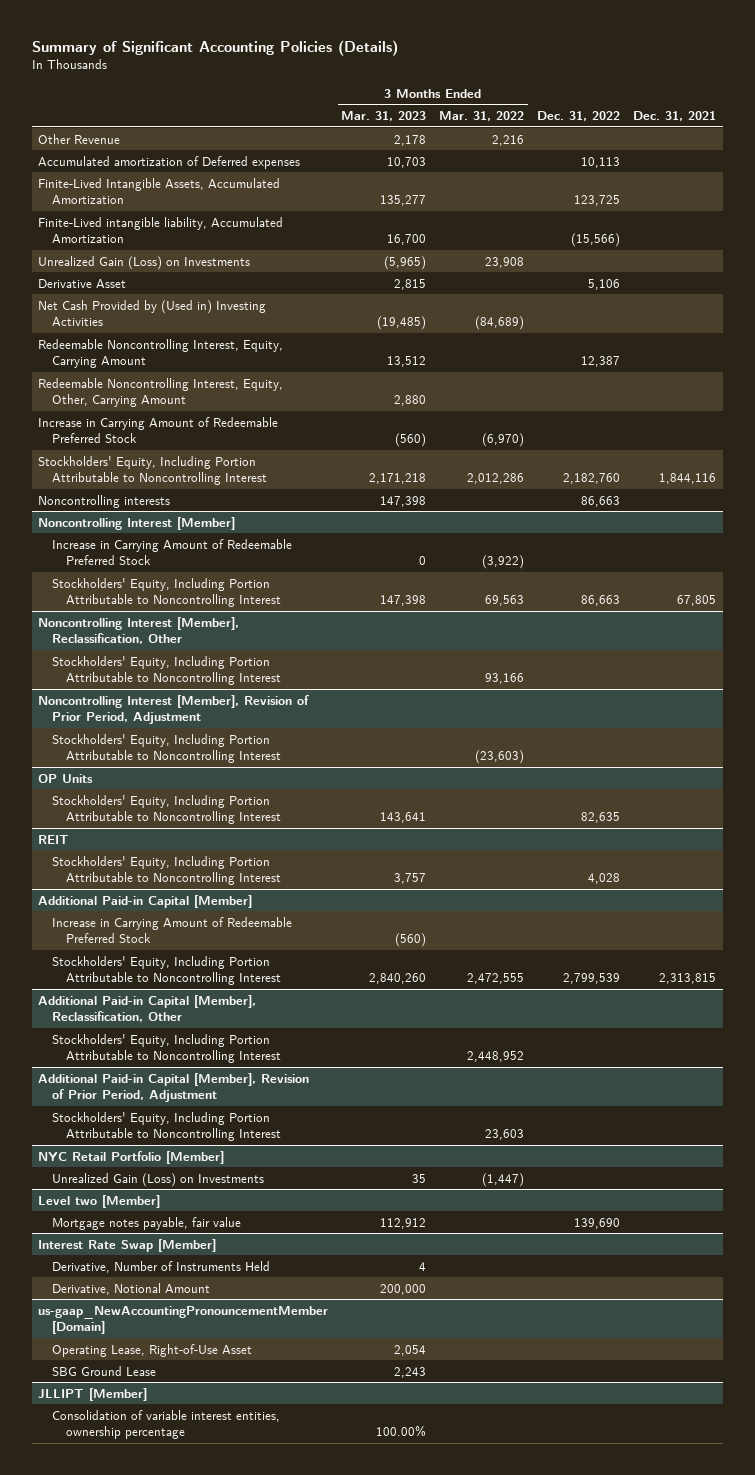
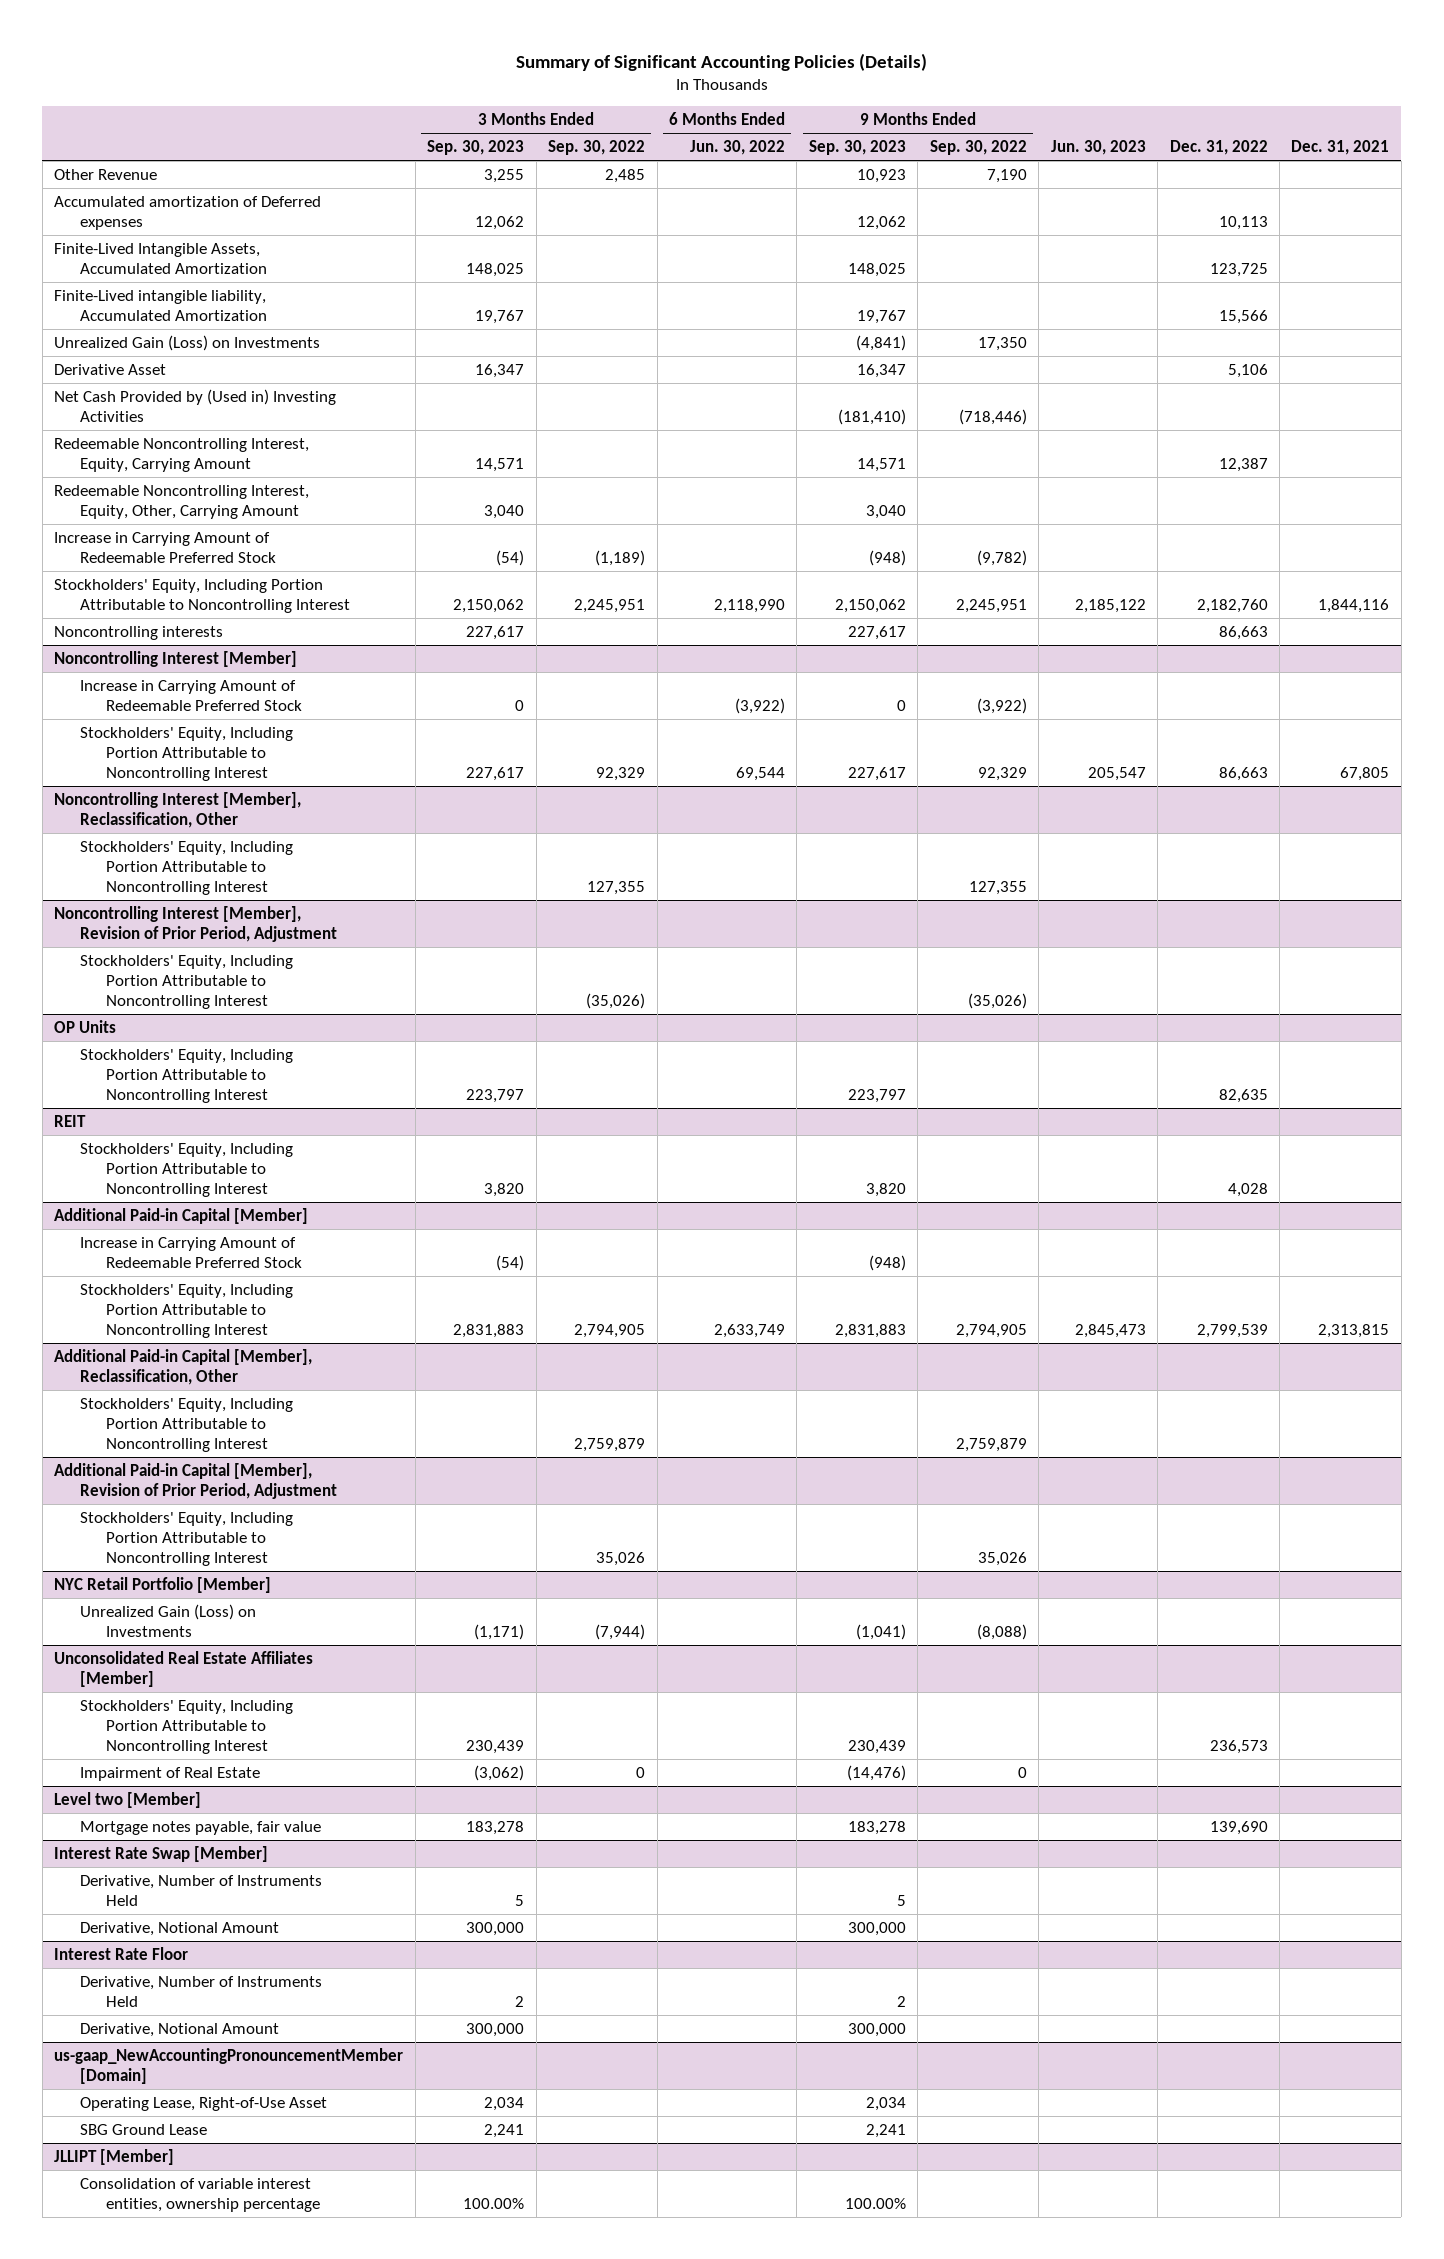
- | 3 Months Ended Mar. 31, 2023 | 3 Months Ended Mar. 31, 2022 | Dec. 31, 2022 | Dec. 31, 2021
+ | 3 Months Ended Sep. 30, 2023 | 3 Months Ended Sep. 30, 2022 | 6 Months Ended Jun. 30, 2022 | 9 Months Ended Sep. 30, 2023 | 9 Months Ended Sep. 30, 2022 | Jun. 30, 2023 | Dec. 31, 2022 | Dec. 31, 2021
- Finite-Lived intangible liability, Accumulated Amortization | 16,700 | | (15,566) |
+ Finite-Lived intangible liability, Accumulated Amortization | 19,767 | | | 19,767 | | | 15,566 |
+ Unconsolidated Real Estate Affiliates [Member]
+ Stockholders' Equity, Including Portion Attributable to Noncontrolling Interest | 230,439 | | | 230,439 | | | 236,573 |
+ Impairment of Real Estate | (3,062) | 0 | | (14,476) | 0 | | |
+ Interest Rate Floor
+ Derivative, Number of Instruments Held | 2 | | | 2 | | | |
+ Derivative, Notional Amount | 300,000 | | | 300,000 | | | |

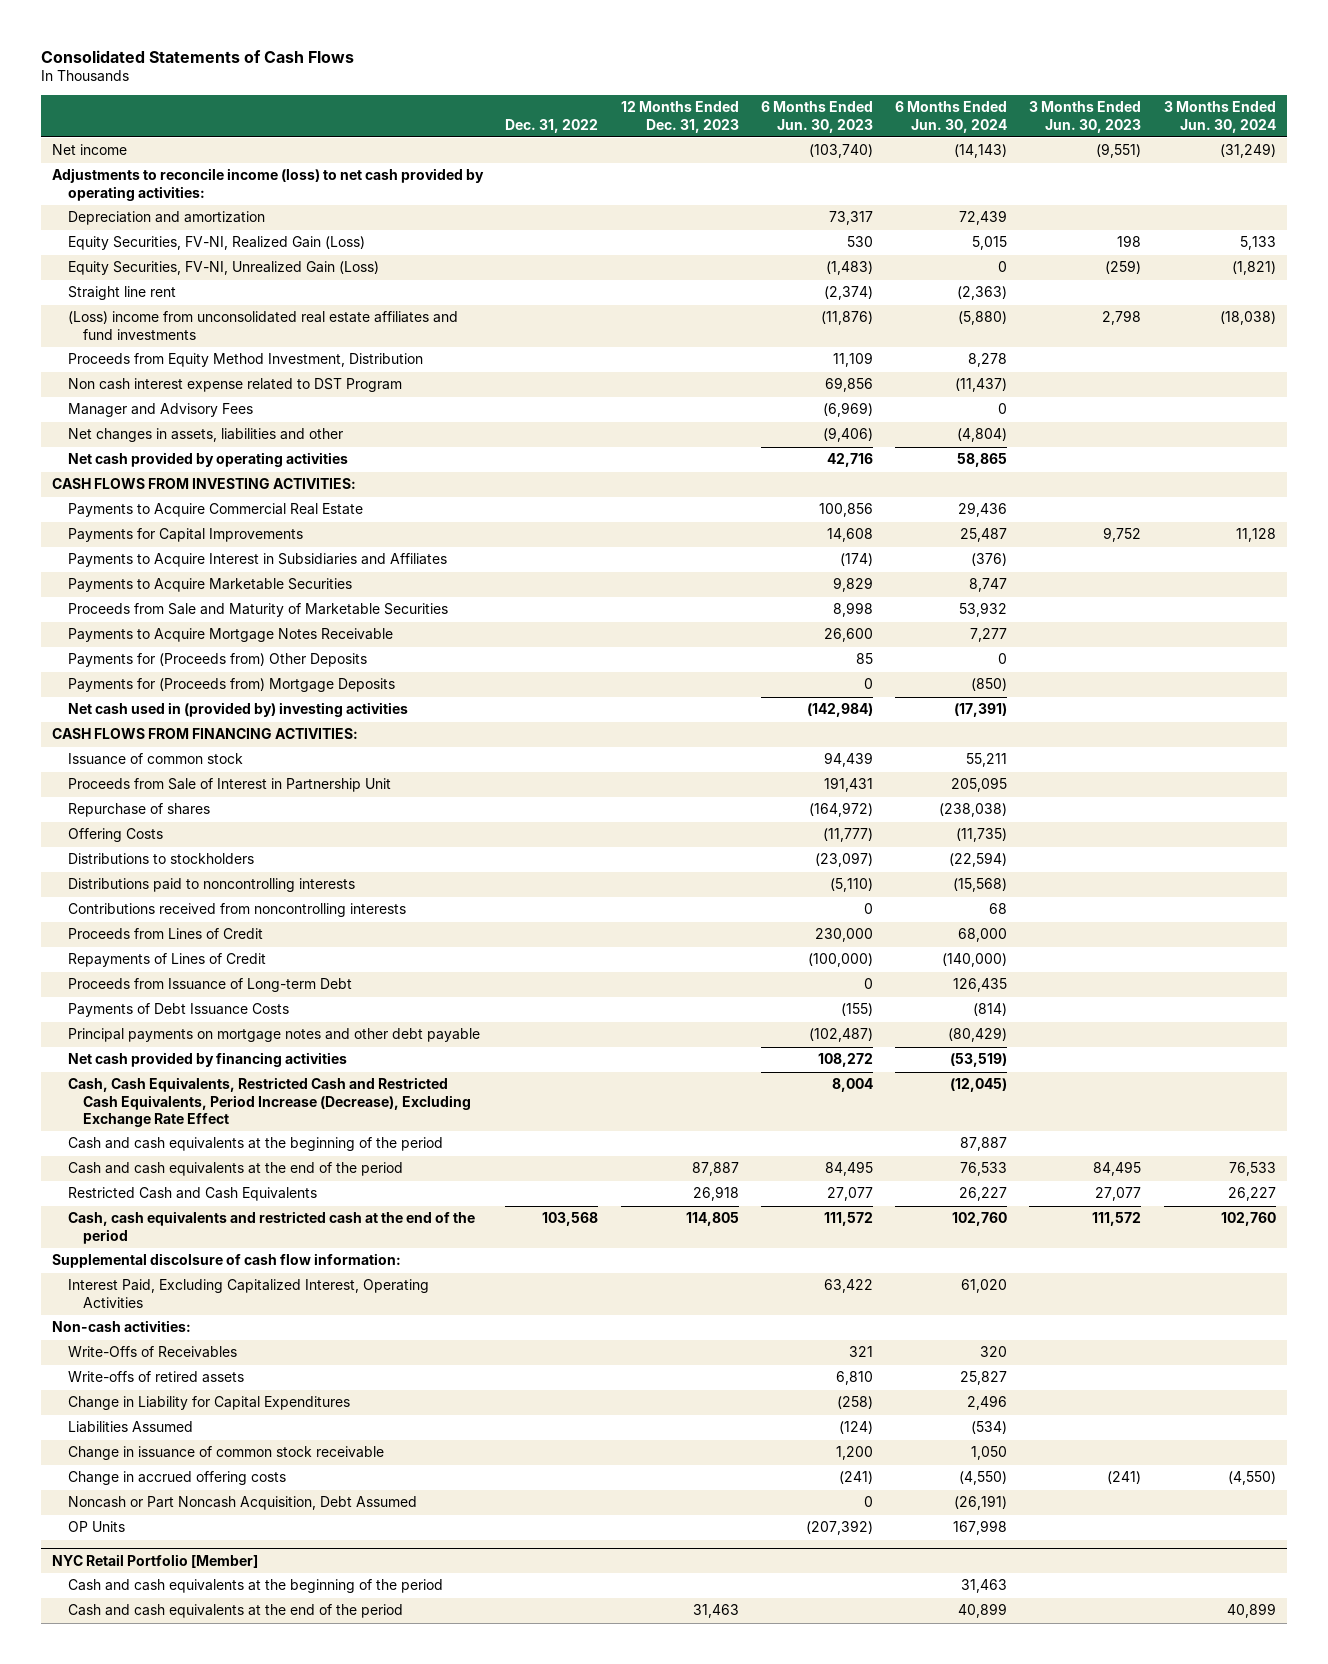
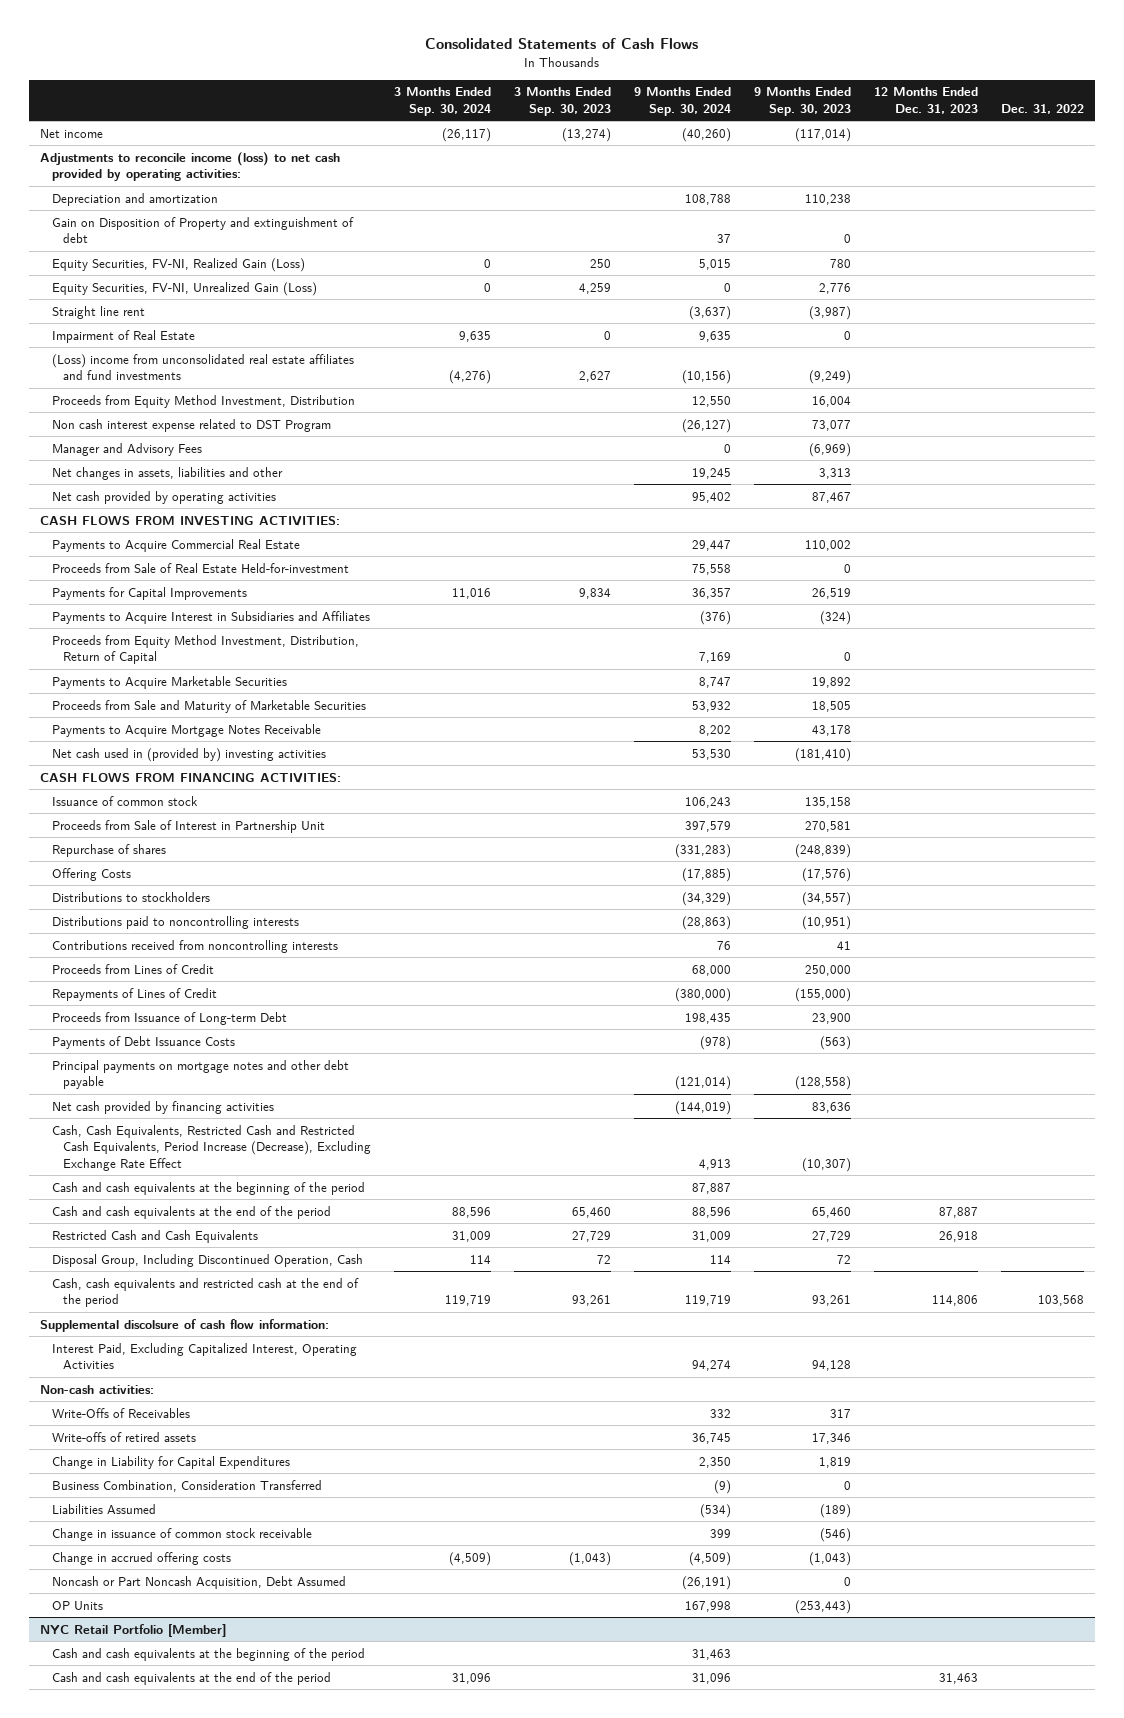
- | Dec. 31, 2022 | 12 Months Ended Dec. 31, 2023 | 6 Months Ended Jun. 30, 2023 | 6 Months Ended Jun. 30, 2024 | 3 Months Ended Jun. 30, 2023 | 3 Months Ended Jun. 30, 2024
+ | 3 Months Ended Sep. 30, 2024 | 3 Months Ended Sep. 30, 2023 | 9 Months Ended Sep. 30, 2024 | 9 Months Ended Sep. 30, 2023 | 12 Months Ended Dec. 31, 2023 | Dec. 31, 2022
+ Gain on Disposition of Property and extinguishment of debt | | | 37 | 0 | |
+ Impairment of Real Estate | 9,635 | 0 | 9,635 | 0 | |
+ Proceeds from Sale of Real Estate Held-for-investment | | | 75,558 | 0 | |
+ Proceeds from Equity Method Investment, Distribution, Return of Capital | | | 7,169 | 0 | |
- Payments for (Proceeds from) Other Deposits | | | 85 | 0 | |
- Payments for (Proceeds from) Mortgage Deposits | | | 0 | (850) | |
- Cash, cash equivalents and restricted cash at the end of the period | 103,568 | 114,805 | 111,572 | 102,760 | 111,572 | 102,760
+ Disposal Group, Including Discontinued Operation, Cash | 114 | 72 | 114 | 72 | |
+ Cash, cash equivalents and restricted cash at the end of the period | 119,719 | 93,261 | 119,719 | 93,261 | 114,806 | 103,568
+ Business Combination, Consideration Transferred | | | (9) | 0 | |

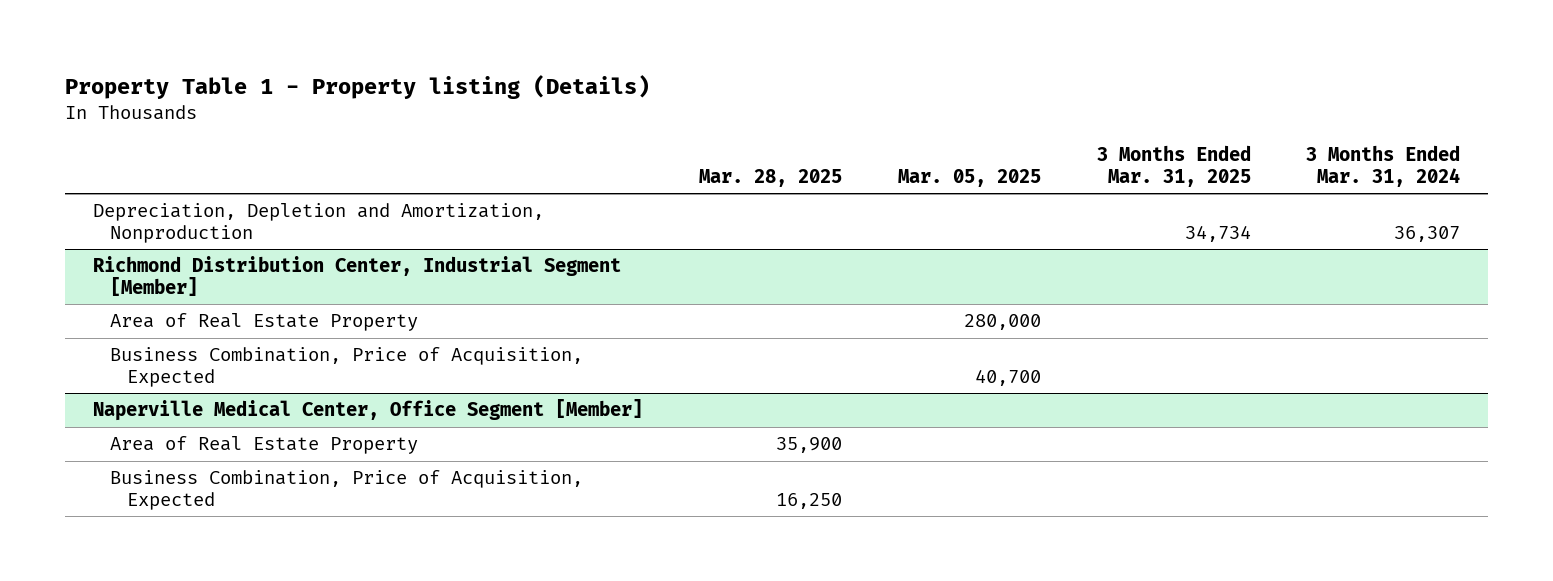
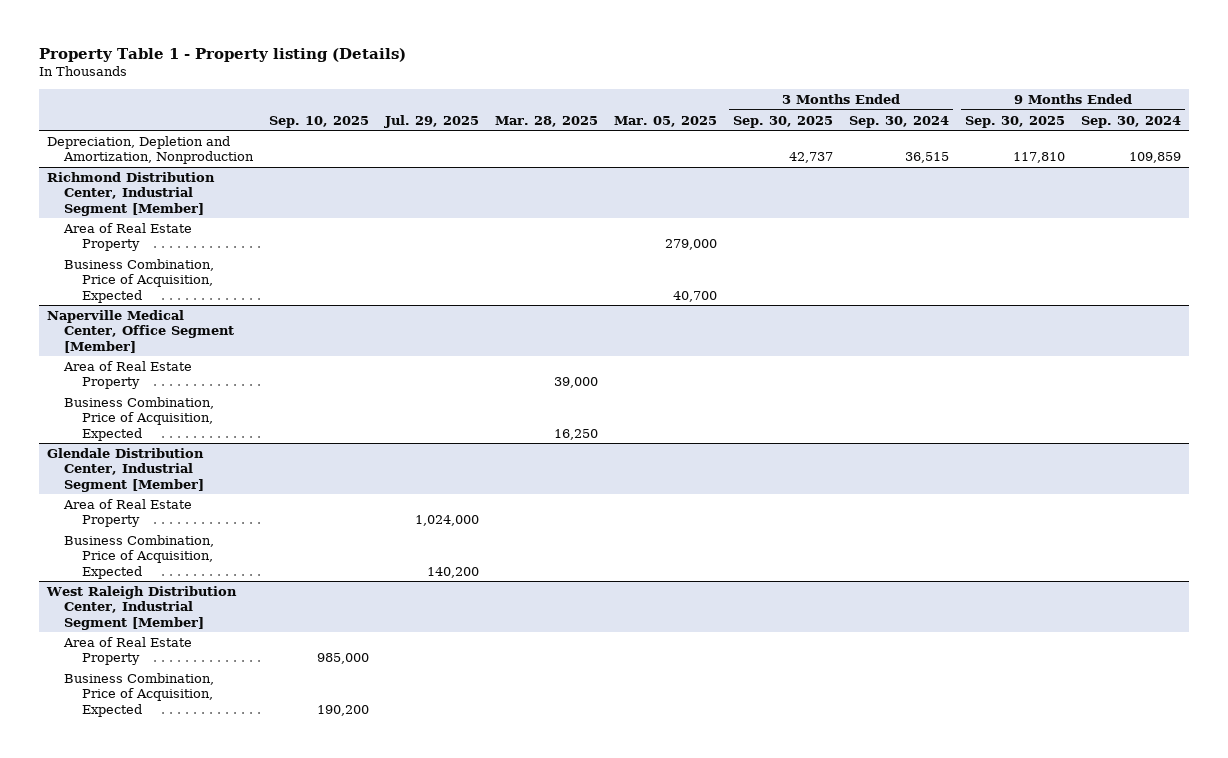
- | Mar. 28, 2025 | Mar. 05, 2025 | 3 Months Ended Mar. 31, 2025 | 3 Months Ended Mar. 31, 2024
+ | Sep. 10, 2025 | Jul. 29, 2025 | Mar. 28, 2025 | Mar. 05, 2025 | 3 Months Ended Sep. 30, 2025 | 3 Months Ended Sep. 30, 2024 | 9 Months Ended Sep. 30, 2025 | 9 Months Ended Sep. 30, 2024
@ Richmond Distribution Center, Industrial Segment [Member]
- Area of Real Estate Property | | 280,000 | |
+ Area of Real Estate Property | | | | 279,000 | | | |
@ Naperville Medical Center, Office Segment [Member]
- Area of Real Estate Property | 35,900 | | |
+ Area of Real Estate Property | | | 39,000 | | | | |
+ Glendale Distribution Center, Industrial Segment [Member]
+ Area of Real Estate Property | | 1,024,000 | | | | | |
+ Business Combination, Price of Acquisition, Expected | | 140,200 | | | | | |
+ West Raleigh Distribution Center, Industrial Segment [Member]
+ Area of Real Estate Property | 985,000 | | | | | | |
+ Business Combination, Price of Acquisition, Expected | 190,200 | | | | | | |

